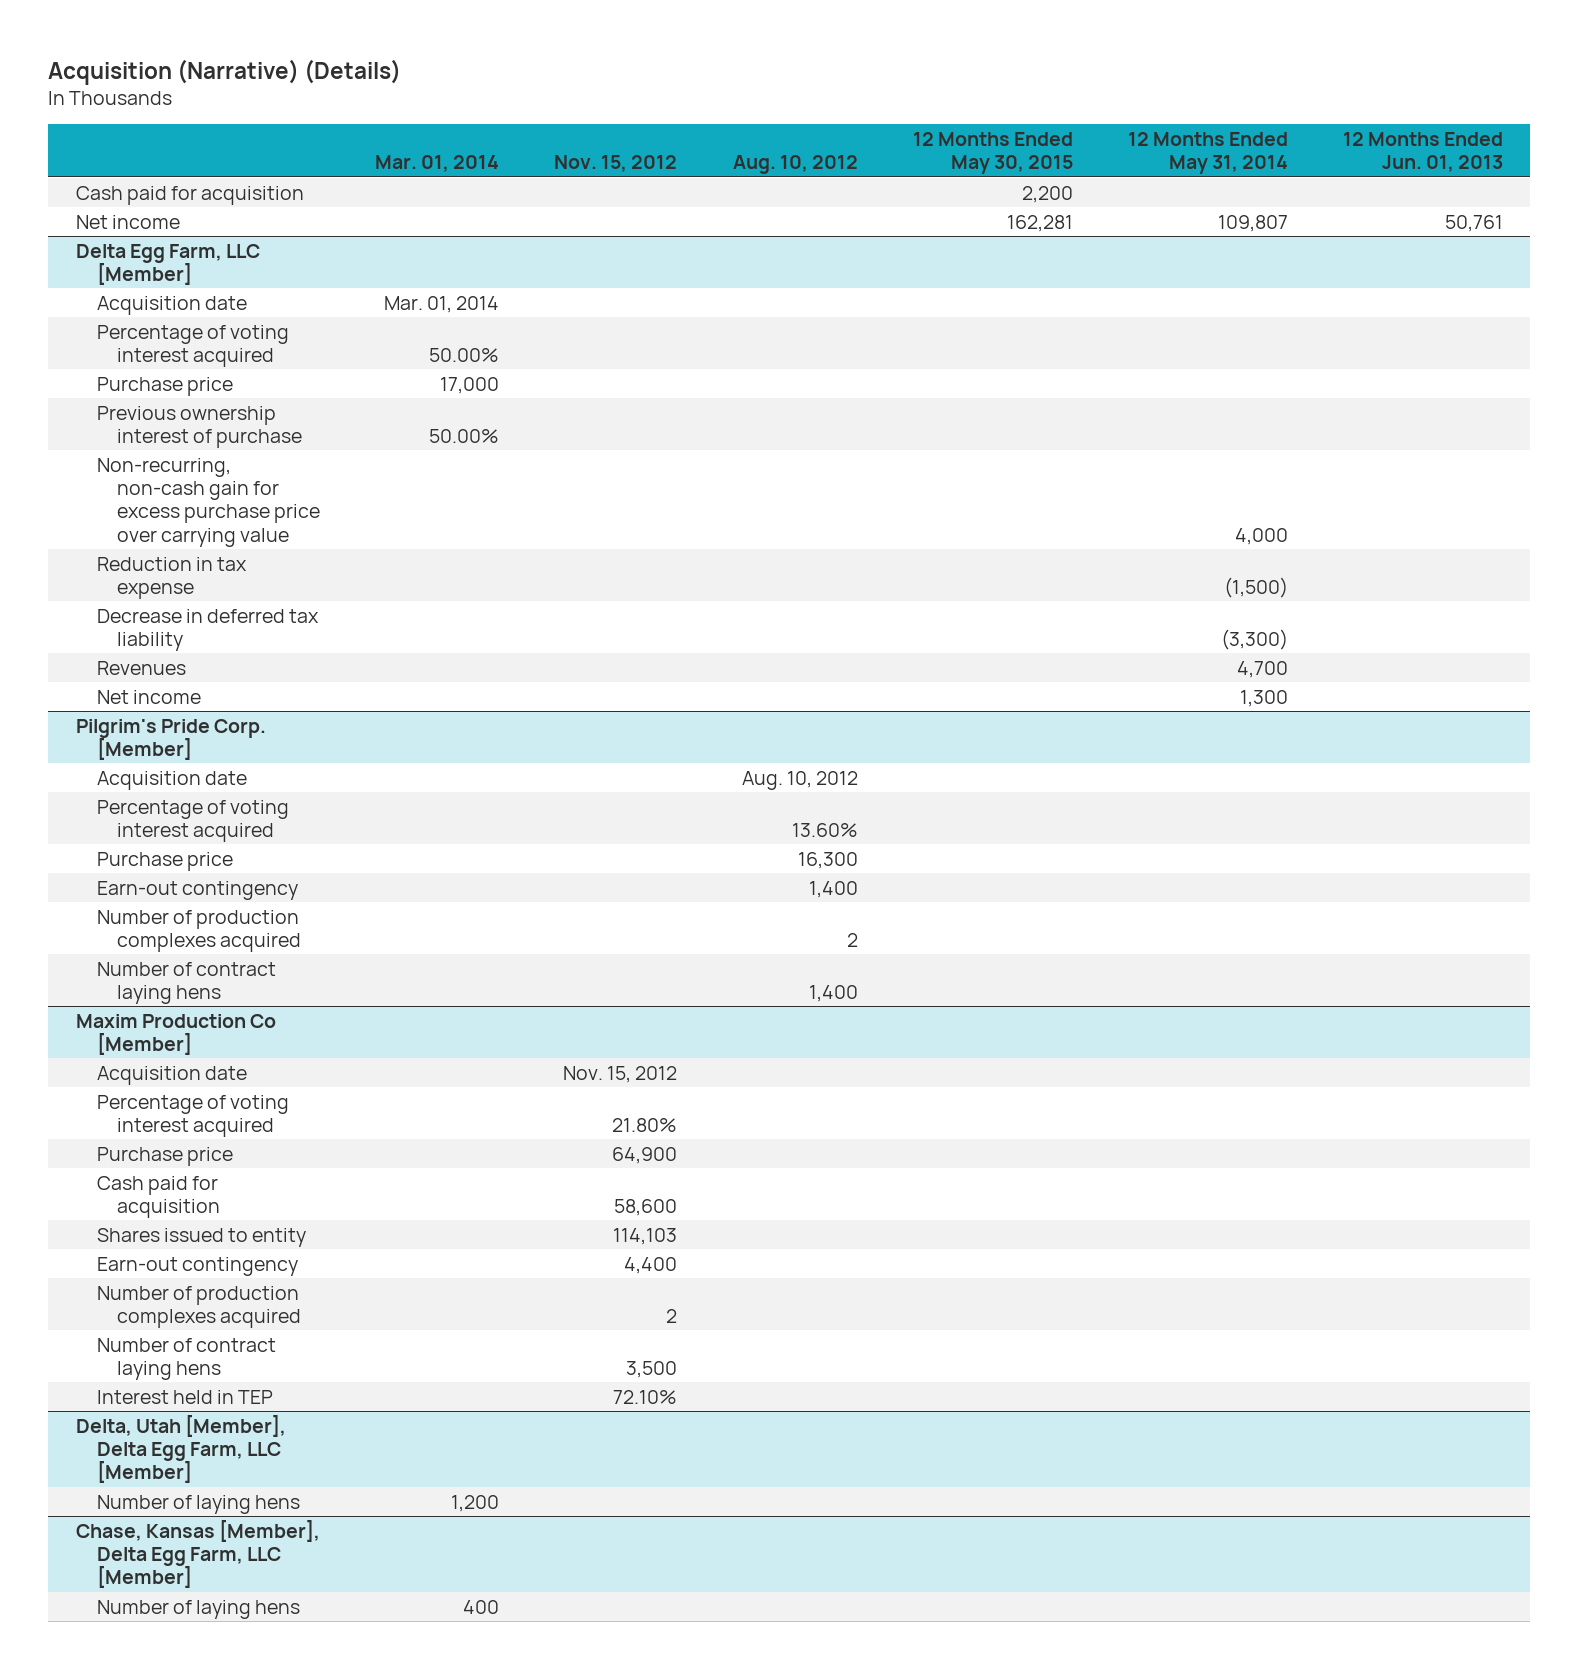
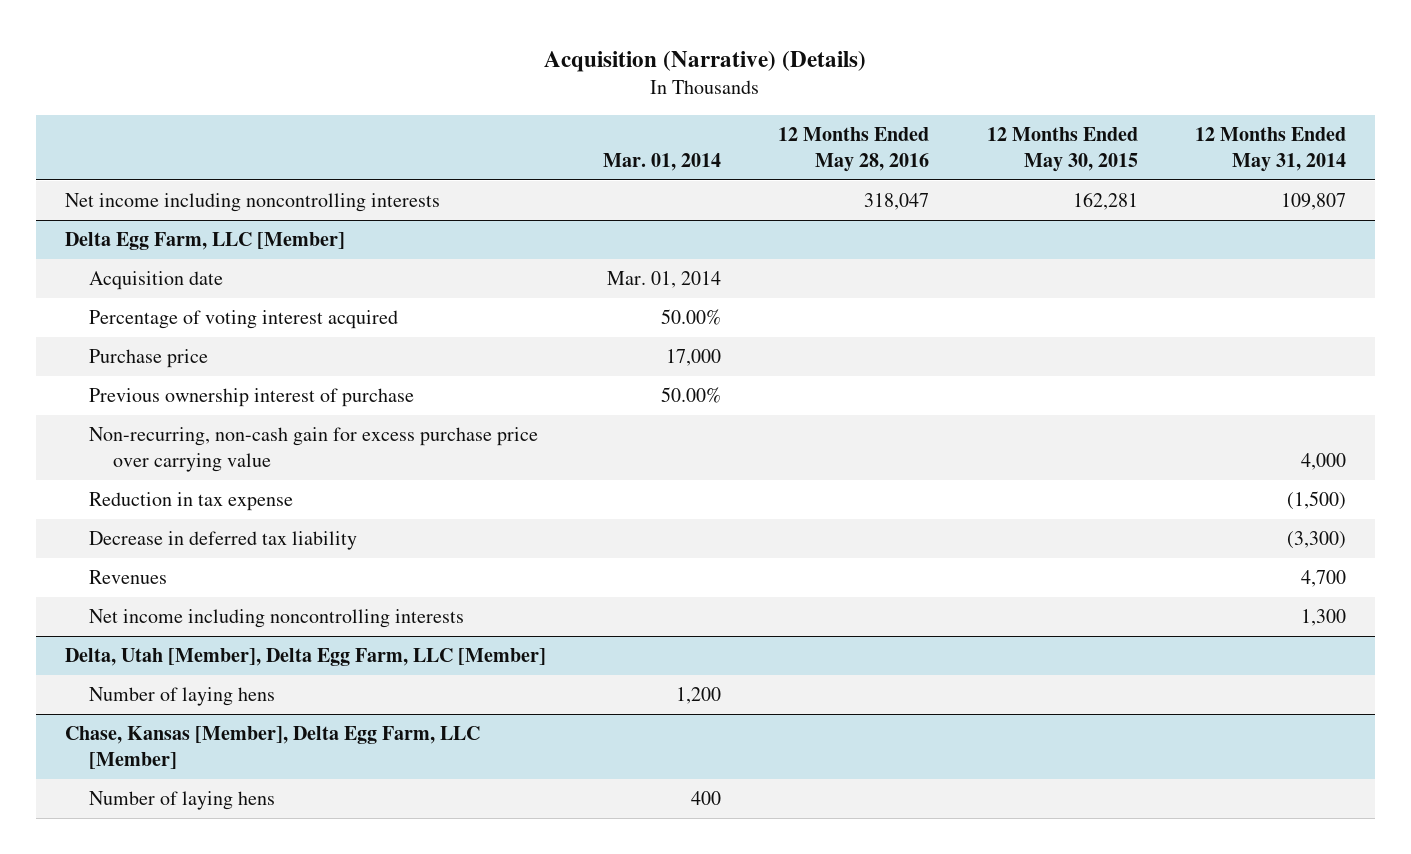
- | Mar. 01, 2014 | Nov. 15, 2012 | Aug. 10, 2012 | 12 Months Ended May 30, 2015 | 12 Months Ended May 31, 2014 | 12 Months Ended Jun. 01, 2013
+ | Mar. 01, 2014 | 12 Months Ended May 28, 2016 | 12 Months Ended May 30, 2015 | 12 Months Ended May 31, 2014
- Cash paid for acquisition | | | | 2,200 | |
- Net income | | | | 162,281 | 109,807 | 50,761
+ Net income including noncontrolling interests | | 318,047 | 162,281 | 109,807
@ Delta Egg Farm, LLC [Member]
- Net income | | | | | 1,300 |
- Pilgrim's Pride Corp. [Member]
- Acquisition date | | | Aug. 10, 2012 | | |
- Percentage of voting interest acquired | | | 13.60% | | |
- Purchase price | | | 16,300 | | |
- Earn-out contingency | | | 1,400 | | |
- Number of production complexes acquired | | | 2 | | |
- Number of contract laying hens | | | 1,400 | | |
- Maxim Production Co [Member]
- Acquisition date | | Nov. 15, 2012 | | | |
- Percentage of voting interest acquired | | 21.80% | | | |
- Purchase price | | 64,900 | | | |
- Cash paid for acquisition | | 58,600 | | | |
- Shares issued to entity | | 114,103 | | | |
- Earn-out contingency | | 4,400 | | | |
- Number of production complexes acquired | | 2 | | | |
- Number of contract laying hens | | 3,500 | | | |
- Interest held in TEP | | 72.10% | | | |
@ Delta Egg Farm, LLC [Member]
+ Net income including noncontrolling interests | | | | 1,300

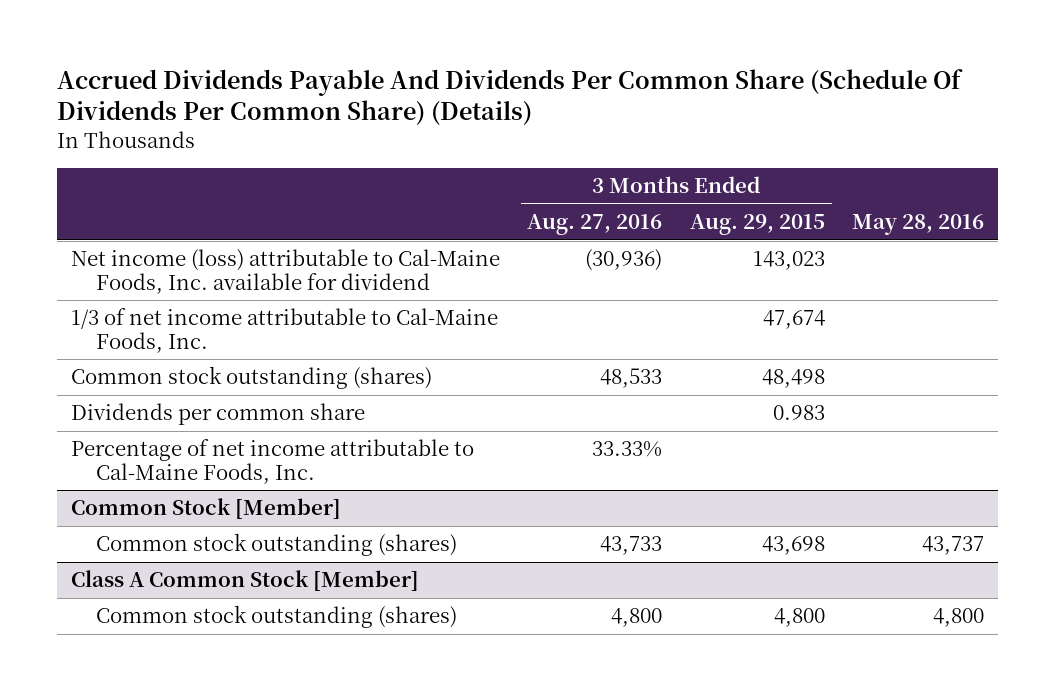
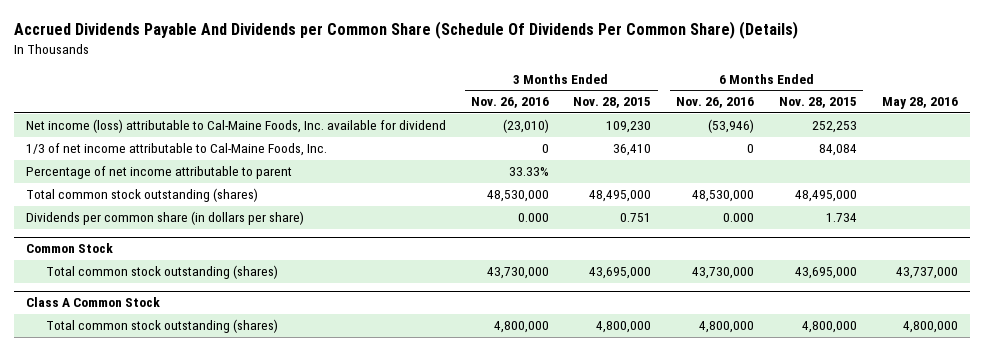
- Accrued Dividends Payable And Dividends Per Common Share (Schedule Of Dividends Per Common Share) (Details)
+ Accrued Dividends Payable And Dividends per Common Share (Schedule Of Dividends Per Common Share) (Details)
- | 3 Months Ended Aug. 27, 2016 | 3 Months Ended Aug. 29, 2015 | May 28, 2016
+ | 3 Months Ended Nov. 26, 2016 | 3 Months Ended Nov. 28, 2015 | 6 Months Ended Nov. 26, 2016 | 6 Months Ended Nov. 28, 2015 | May 28, 2016
- Common stock outstanding (shares) | 48,533 | 48,498 |
- Dividends per common share | | 0.983 |
- Percentage of net income attributable to Cal-Maine Foods, Inc. | 33.33% | |
- Common Stock [Member]
- Common stock outstanding (shares) | 43,733 | 43,698 | 43,737
- Class A Common Stock [Member]
- Common stock outstanding (shares) | 4,800 | 4,800 | 4,800
+ Percentage of net income attributable to parent | 33.33% | | | |
+ Total common stock outstanding (shares) | 48,530,000 | 48,495,000 | 48,530,000 | 48,495,000 |
+ Dividends per common share (in dollars per share) | 0.000 | 0.751 | 0.000 | 1.734 |
+ Common Stock
+ Total common stock outstanding (shares) | 43,730,000 | 43,695,000 | 43,730,000 | 43,695,000 | 43,737,000
+ Class A Common Stock
+ Total common stock outstanding (shares) | 4,800,000 | 4,800,000 | 4,800,000 | 4,800,000 | 4,800,000

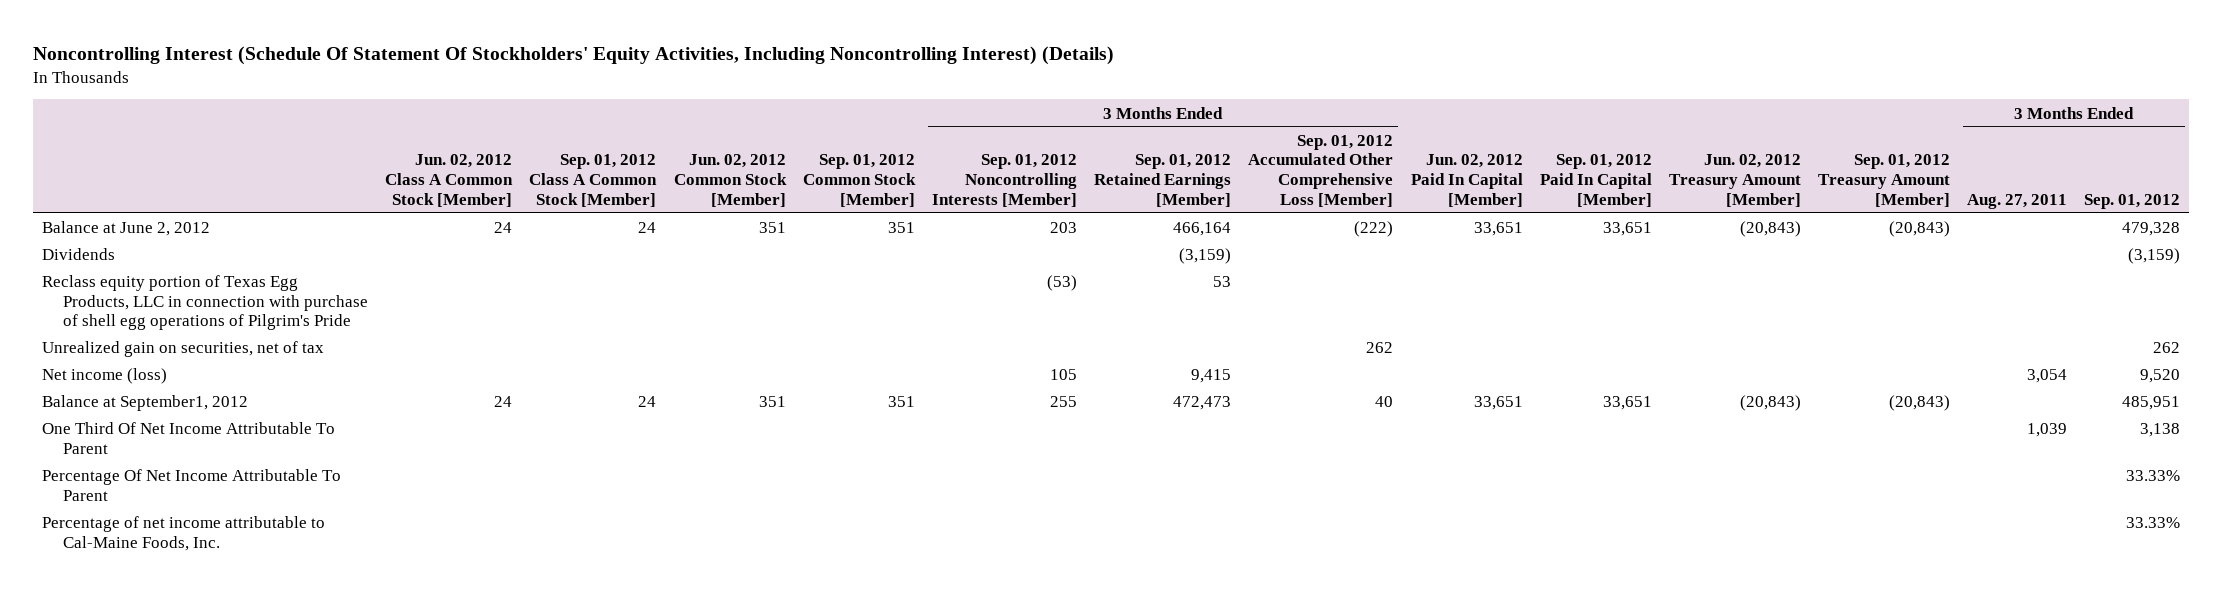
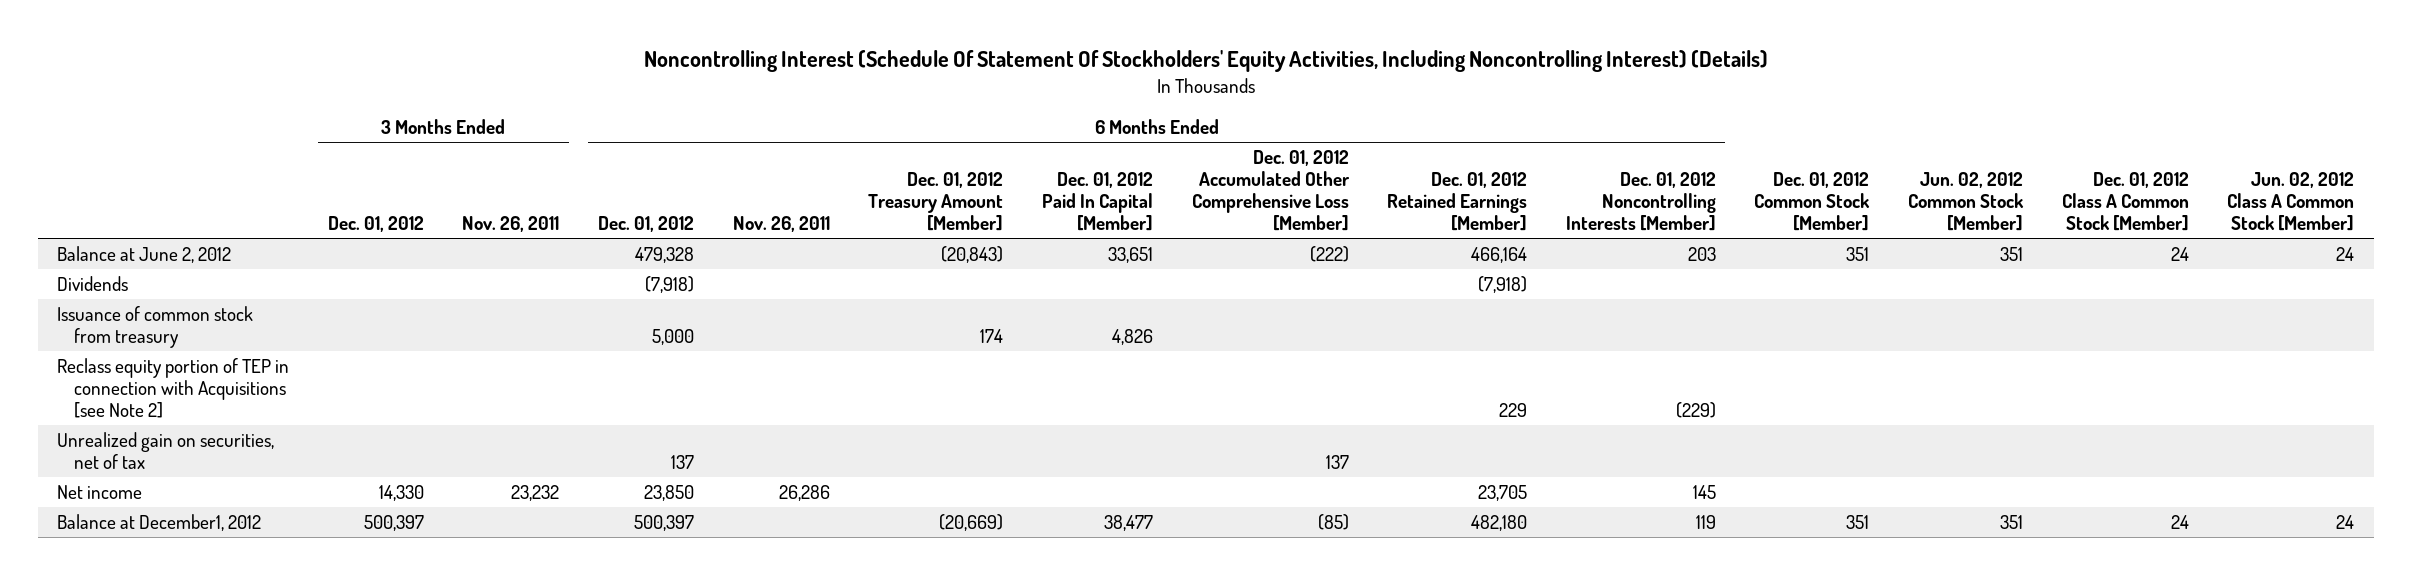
- | Jun. 02, 2012 Class A Common Stock [Member] | Sep. 01, 2012 Class A Common Stock [Member] | Jun. 02, 2012 Common Stock [Member] | Sep. 01, 2012 Common Stock [Member] | 3 Months Ended Sep. 01, 2012 Noncontrolling Interests [Member] | 3 Months Ended Sep. 01, 2012 Retained Earnings [Member] | 3 Months Ended Sep. 01, 2012 Accumulated Other Comprehensive Loss [Member] | Jun. 02, 2012 Paid In Capital [Member] | Sep. 01, 2012 Paid In Capital [Member] | Jun. 02, 2012 Treasury Amount [Member] | Sep. 01, 2012 Treasury Amount [Member] | 3 Months Ended Aug. 27, 2011 | 3 Months Ended Sep. 01, 2012
+ | 3 Months Ended Dec. 01, 2012 | 3 Months Ended Nov. 26, 2011 | 6 Months Ended Dec. 01, 2012 | 6 Months Ended Nov. 26, 2011 | 6 Months Ended Dec. 01, 2012 Treasury Amount [Member] | 6 Months Ended Dec. 01, 2012 Paid In Capital [Member] | 6 Months Ended Dec. 01, 2012 Accumulated Other Comprehensive Loss [Member] | 6 Months Ended Dec. 01, 2012 Retained Earnings [Member] | 6 Months Ended Dec. 01, 2012 Noncontrolling Interests [Member] | Dec. 01, 2012 Common Stock [Member] | Jun. 02, 2012 Common Stock [Member] | Dec. 01, 2012 Class A Common Stock [Member] | Jun. 02, 2012 Class A Common Stock [Member]
- Reclass equity portion of Texas Egg Products, LLC in connection with purchase of shell egg operations of Pilgrim's Pride | | | | | (53) | 53 | | | | | | |
+ Issuance of common stock from treasury | | | 5,000 | | 174 | 4,826 | | | | | | |
+ Reclass equity portion of TEP in connection with Acquisitions [see Note 2] | | | | | | | | 229 | (229) | | | |
- Net income (loss) | | | | | 105 | 9,415 | | | | | | 3,054 | 9,520
- Balance at September1, 2012 | 24 | 24 | 351 | 351 | 255 | 472,473 | 40 | 33,651 | 33,651 | (20,843) | (20,843) | | 485,951
- One Third Of Net Income Attributable To Parent | | | | | | | | | | | | 1,039 | 3,138
- Percentage Of Net Income Attributable To Parent | | | | | | | | | | | | | 33.33%
- Percentage of net income attributable to Cal-Maine Foods, Inc. | | | | | | | | | | | | | 33.33%
+ Net income | 14,330 | 23,232 | 23,850 | 26,286 | | | | 23,705 | 145 | | | |
+ Balance at December1, 2012 | 500,397 | | 500,397 | | (20,669) | 38,477 | (85) | 482,180 | 119 | 351 | 351 | 24 | 24

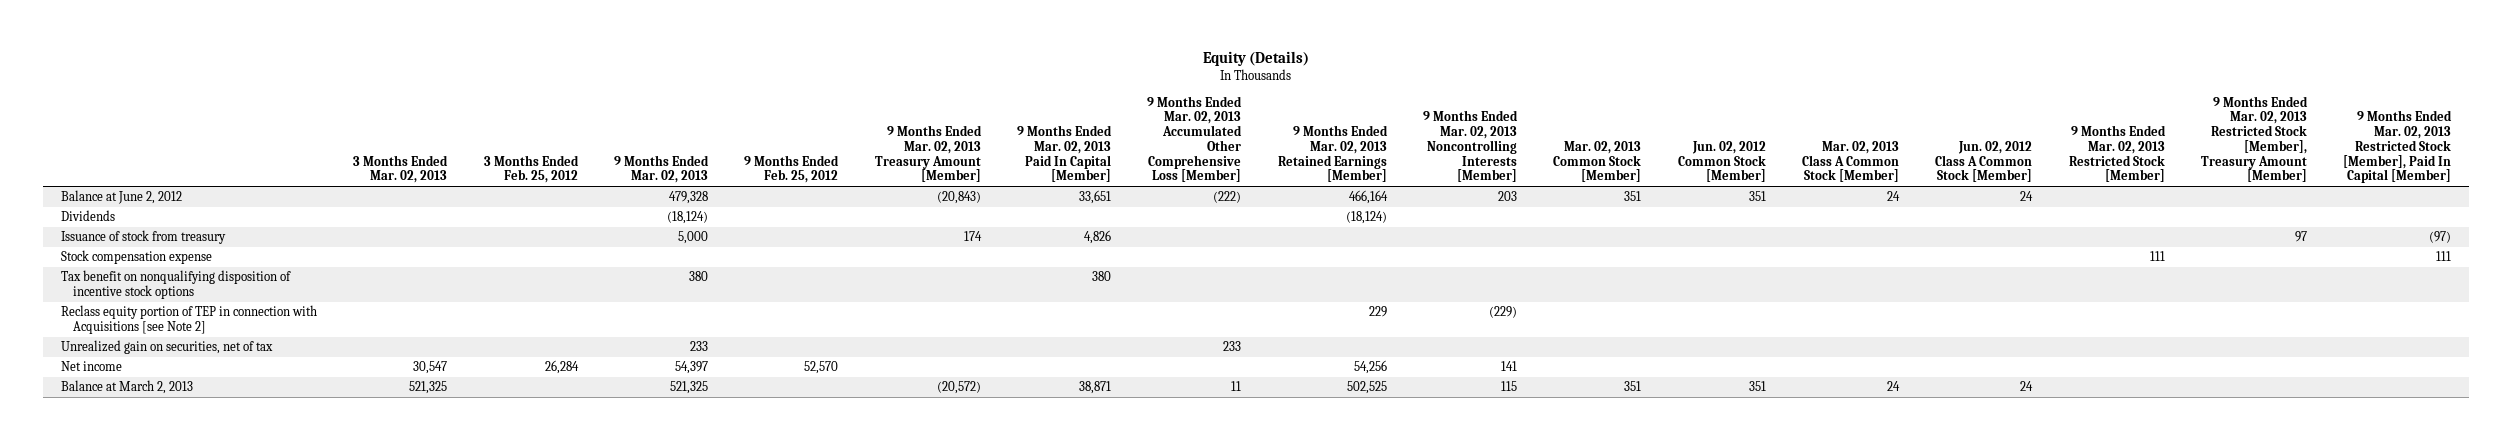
- Noncontrolling Interest (Schedule Of Statement Of Stockholders' Equity Activities, Including Noncontrolling Interest) (Details)
+ Equity (Details)
- | 3 Months Ended Dec. 01, 2012 | 3 Months Ended Nov. 26, 2011 | 6 Months Ended Dec. 01, 2012 | 6 Months Ended Nov. 26, 2011 | 6 Months Ended Dec. 01, 2012 Treasury Amount [Member] | 6 Months Ended Dec. 01, 2012 Paid In Capital [Member] | 6 Months Ended Dec. 01, 2012 Accumulated Other Comprehensive Loss [Member] | 6 Months Ended Dec. 01, 2012 Retained Earnings [Member] | 6 Months Ended Dec. 01, 2012 Noncontrolling Interests [Member] | Dec. 01, 2012 Common Stock [Member] | Jun. 02, 2012 Common Stock [Member] | Dec. 01, 2012 Class A Common Stock [Member] | Jun. 02, 2012 Class A Common Stock [Member]
+ | 3 Months Ended Mar. 02, 2013 | 3 Months Ended Feb. 25, 2012 | 9 Months Ended Mar. 02, 2013 | 9 Months Ended Feb. 25, 2012 | 9 Months Ended Mar. 02, 2013 Treasury Amount [Member] | 9 Months Ended Mar. 02, 2013 Paid In Capital [Member] | 9 Months Ended Mar. 02, 2013 Accumulated Other Comprehensive Loss [Member] | 9 Months Ended Mar. 02, 2013 Retained Earnings [Member] | 9 Months Ended Mar. 02, 2013 Noncontrolling Interests [Member] | Mar. 02, 2013 Common Stock [Member] | Jun. 02, 2012 Common Stock [Member] | Mar. 02, 2013 Class A Common Stock [Member] | Jun. 02, 2012 Class A Common Stock [Member] | 9 Months Ended Mar. 02, 2013 Restricted Stock [Member] | 9 Months Ended Mar. 02, 2013 Restricted Stock [Member], Treasury Amount [Member] | 9 Months Ended Mar. 02, 2013 Restricted Stock [Member], Paid In Capital [Member]
- Issuance of common stock from treasury | | | 5,000 | | 174 | 4,826 | | | | | | |
+ Issuance of stock from treasury | | | 5,000 | | 174 | 4,826 | | | | | | | | | 97 | (97)
+ Stock compensation expense | | | | | | | | | | | | | | 111 | | 111
+ Tax benefit on nonqualifying disposition of incentive stock options | | | 380 | | | 380 | | | | | | | | | |
- Balance at December1, 2012 | 500,397 | | 500,397 | | (20,669) | 38,477 | (85) | 482,180 | 119 | 351 | 351 | 24 | 24
+ Balance at March 2, 2013 | 521,325 | | 521,325 | | (20,572) | 38,871 | 11 | 502,525 | 115 | 351 | 351 | 24 | 24 | | |

